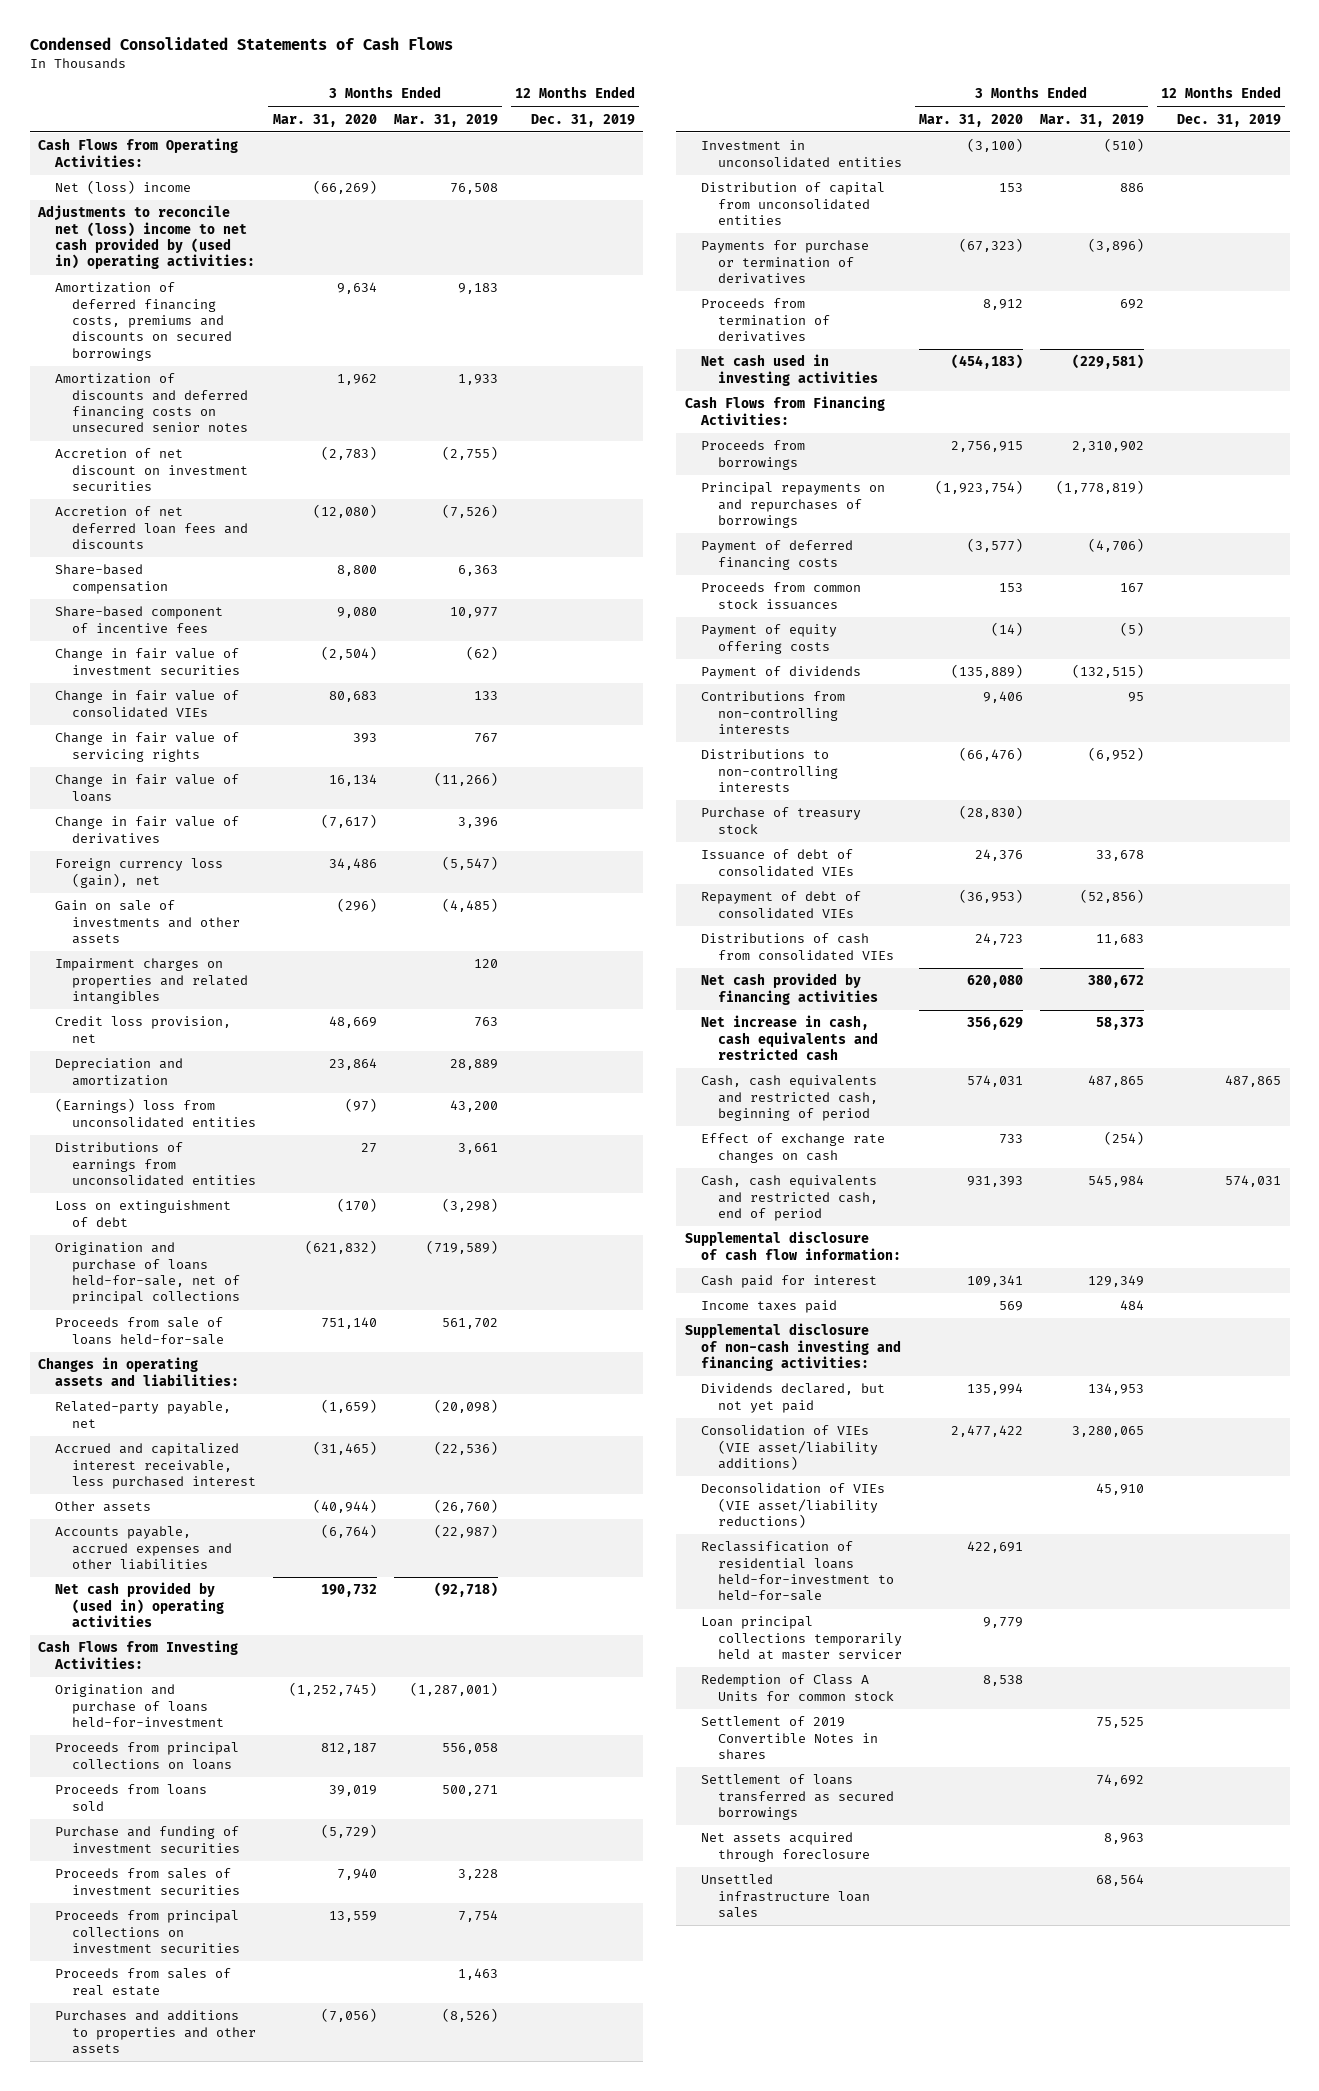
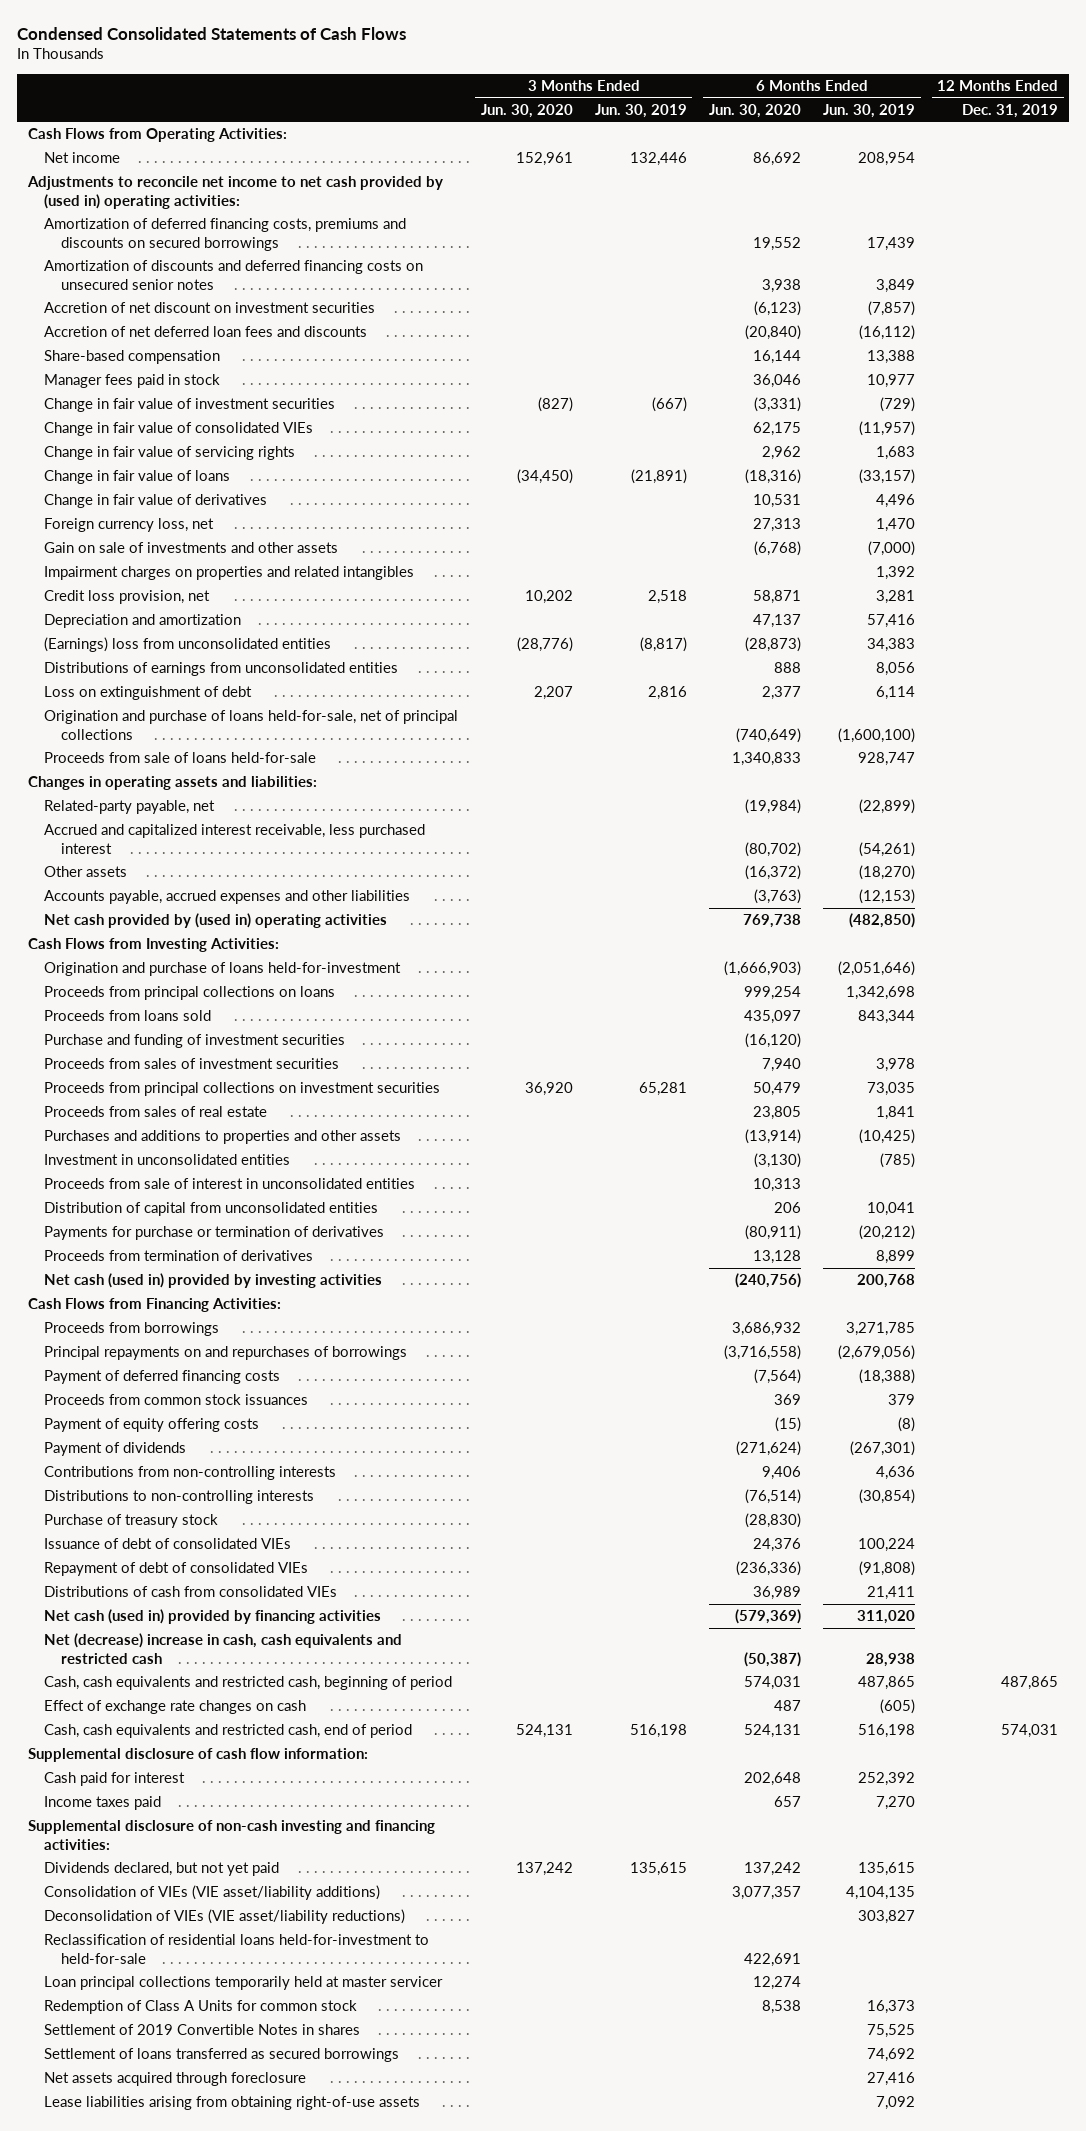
- | 3 Months Ended Mar. 31, 2020 | 3 Months Ended Mar. 31, 2019 | 12 Months Ended Dec. 31, 2019
+ | 3 Months Ended Jun. 30, 2020 | 3 Months Ended Jun. 30, 2019 | 6 Months Ended Jun. 30, 2020 | 6 Months Ended Jun. 30, 2019 | 12 Months Ended Dec. 31, 2019
- Net (loss) income | (66,269) | 76,508 |
- Adjustments to reconcile net (loss) income to net cash provided by (used in) operating activities:
+ Net income | 152,961 | 132,446 | 86,692 | 208,954 |
+ Adjustments to reconcile net income to net cash provided by (used in) operating activities:
- Share-based component of incentive fees | 9,080 | 10,977 |
+ Manager fees paid in stock | | | 36,046 | 10,977 |
- Foreign currency loss (gain), net | 34,486 | (5,547) |
+ Foreign currency loss, net | | | 27,313 | 1,470 |
+ Proceeds from sale of interest in unconsolidated entities | | | 10,313 | |
- Net cash used in investing activities | (454,183) | (229,581) |
+ Net cash (used in) provided by investing activities | | | (240,756) | 200,768 |
- Net cash provided by financing activities | 620,080 | 380,672 |
- Net increase in cash, cash equivalents and restricted cash | 356,629 | 58,373 |
+ Net cash (used in) provided by financing activities | | | (579,369) | 311,020 |
+ Net (decrease) increase in cash, cash equivalents and restricted cash | | | (50,387) | 28,938 |
- Unsettled infrastructure loan sales | | 68,564 |
+ Lease liabilities arising from obtaining right-of-use assets | | | | 7,092 |

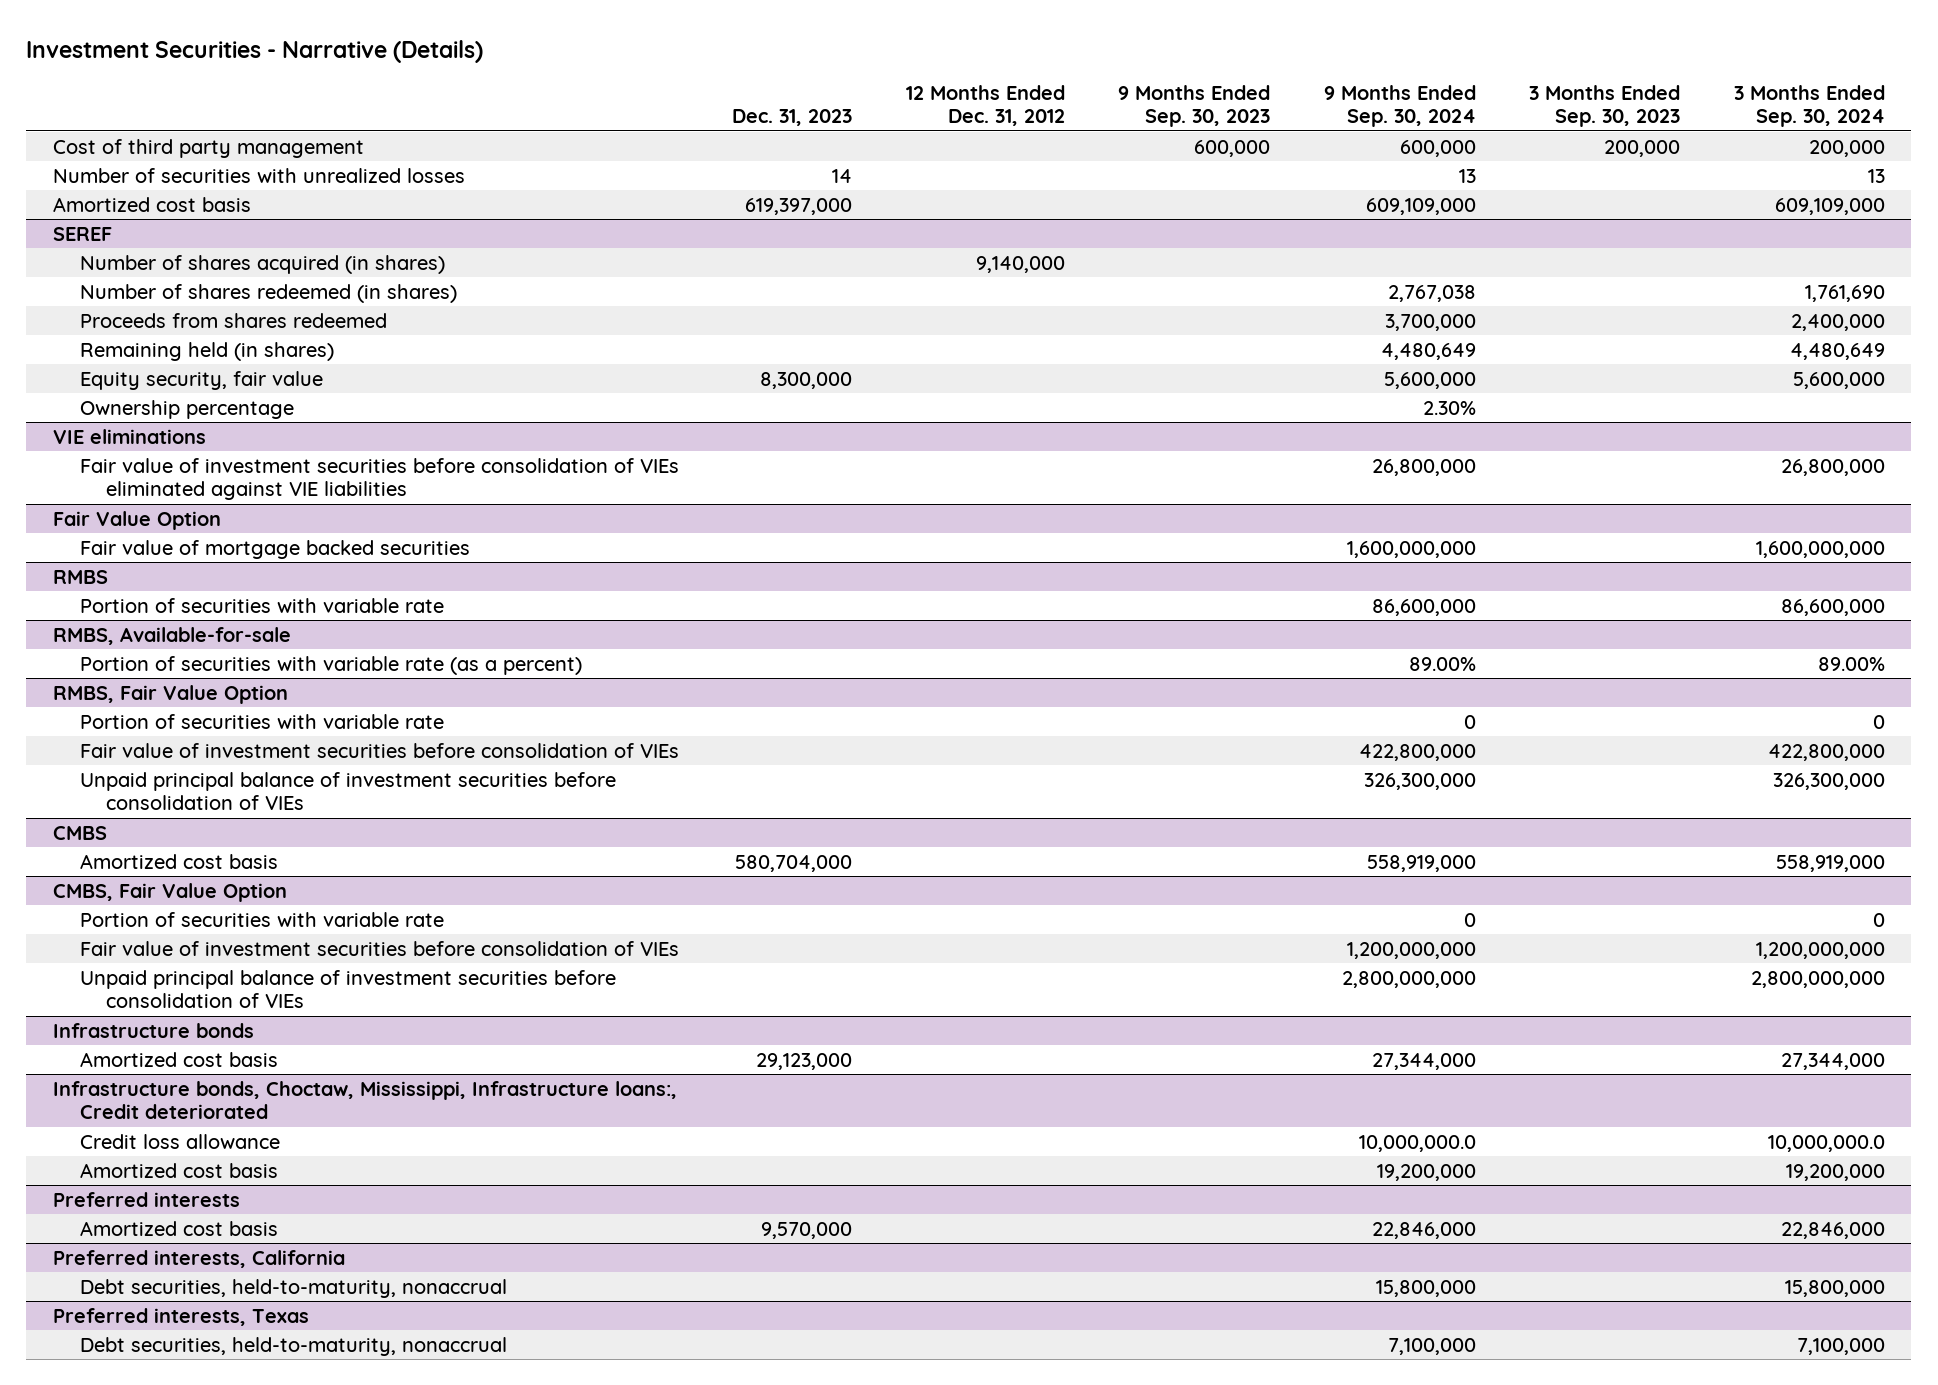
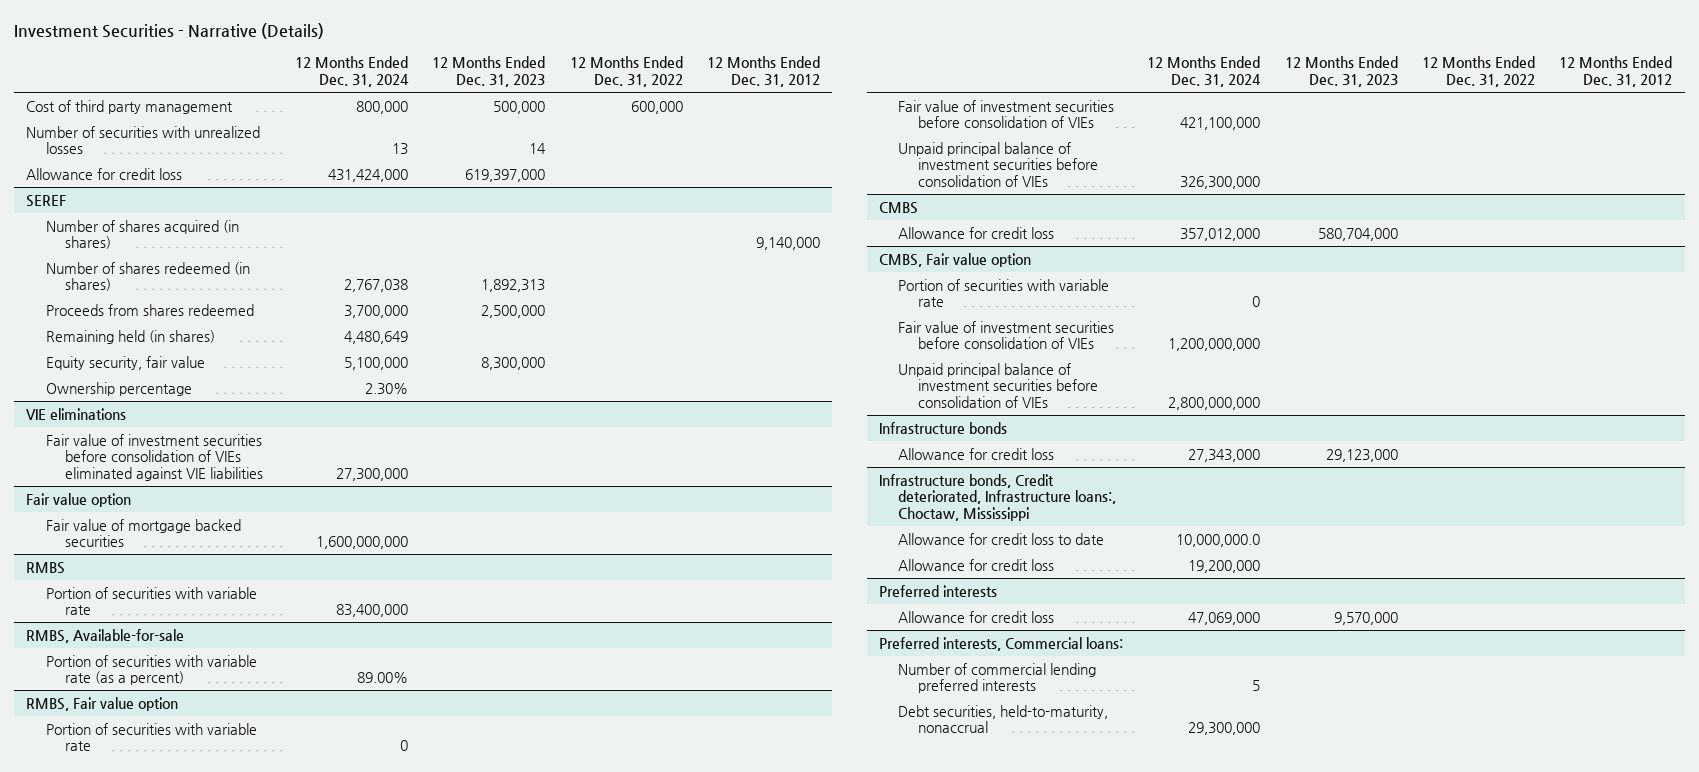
- | Dec. 31, 2023 | 12 Months Ended Dec. 31, 2012 | 9 Months Ended Sep. 30, 2023 | 9 Months Ended Sep. 30, 2024 | 3 Months Ended Sep. 30, 2023 | 3 Months Ended Sep. 30, 2024
+ | 12 Months Ended Dec. 31, 2024 | 12 Months Ended Dec. 31, 2023 | 12 Months Ended Dec. 31, 2022 | 12 Months Ended Dec. 31, 2012
- Amortized cost basis | 619,397,000 | | | 609,109,000 | | 609,109,000
+ Allowance for credit loss | 431,424,000 | 619,397,000 | |
- Fair Value Option
+ Fair value option
- RMBS, Fair Value Option
+ RMBS, Fair value option
@ CMBS
- Amortized cost basis | 580,704,000 | | | 558,919,000 | | 558,919,000
- CMBS, Fair Value Option
@ CMBS
+ Allowance for credit loss | 357,012,000 | 580,704,000 | |
+ CMBS, Fair value option
@ Infrastructure bonds
- Amortized cost basis | 29,123,000 | | | 27,344,000 | | 27,344,000
- Infrastructure bonds, Choctaw, Mississippi, Infrastructure loans:, Credit deteriorated
- Credit loss allowance | | | | 10,000,000.0 | | 10,000,000.0
- Amortized cost basis | | | | 19,200,000 | | 19,200,000
@ Infrastructure bonds
+ Allowance for credit loss | 27,343,000 | 29,123,000 | |
+ Infrastructure bonds, Credit deteriorated, Infrastructure loans:, Choctaw, Mississippi
+ Allowance for credit loss to date | 10,000,000.0 | | |
+ Allowance for credit loss | 19,200,000 | | |
@ Preferred interests
- Amortized cost basis | 9,570,000 | | | 22,846,000 | | 22,846,000
- Preferred interests, California
- Debt securities, held-to-maturity, nonaccrual | | | | 15,800,000 | | 15,800,000
- Preferred interests, Texas
- Debt securities, held-to-maturity, nonaccrual | | | | 7,100,000 | | 7,100,000
@ Preferred interests
+ Allowance for credit loss | 47,069,000 | 9,570,000 | |
+ Preferred interests, Commercial loans:
+ Number of commercial lending preferred interests | 5 | | |
+ Debt securities, held-to-maturity, nonaccrual | 29,300,000 | | |

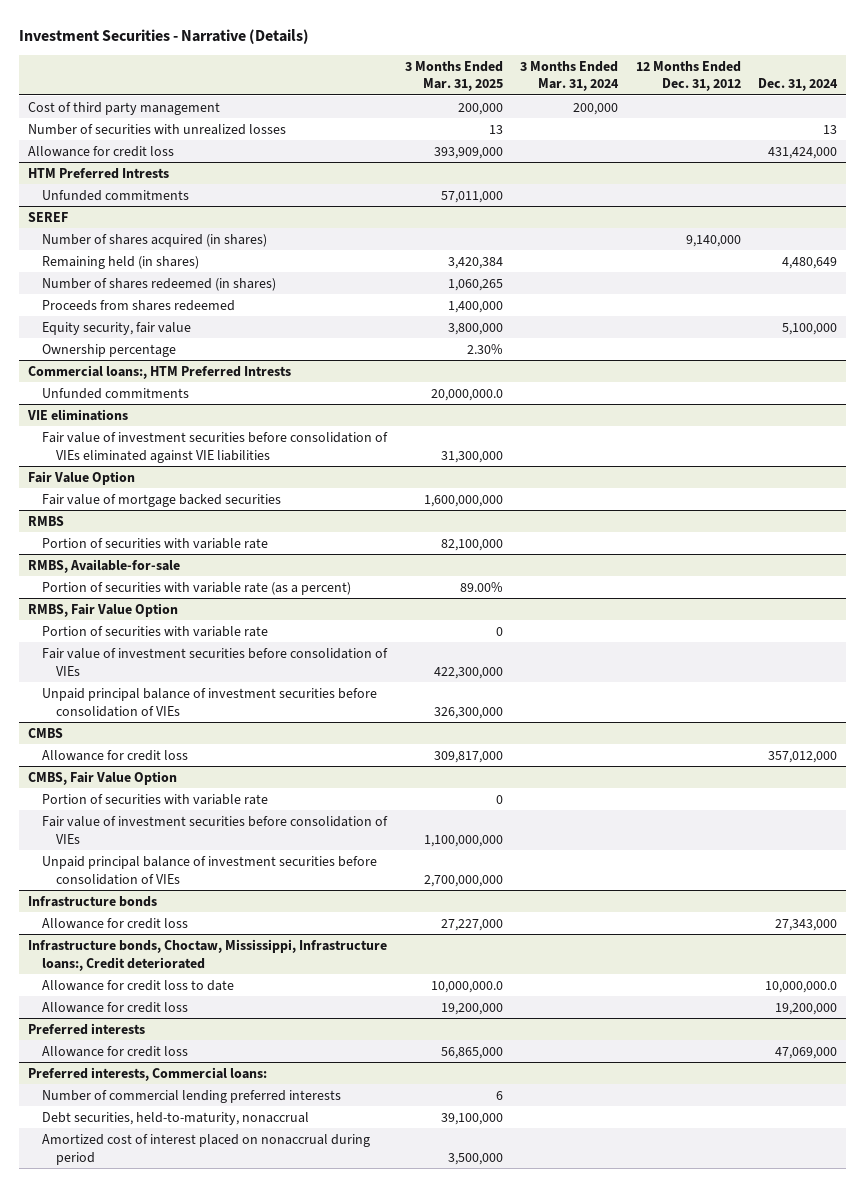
- | 12 Months Ended Dec. 31, 2024 | 12 Months Ended Dec. 31, 2023 | 12 Months Ended Dec. 31, 2022 | 12 Months Ended Dec. 31, 2012
+ | 3 Months Ended Mar. 31, 2025 | 3 Months Ended Mar. 31, 2024 | 12 Months Ended Dec. 31, 2012 | Dec. 31, 2024
+ HTM Preferred Intrests
+ Unfunded commitments | 57,011,000 | | |
@ SEREF
moved up: Remaining held (in shares) | 3,420,384 | | | 4,480,649
+ Commercial loans:, HTM Preferred Intrests
+ Unfunded commitments | 20,000,000.0 | | |
- Fair value option
+ Fair Value Option
- RMBS, Fair value option
+ RMBS, Fair Value Option
- CMBS, Fair value option
+ CMBS, Fair Value Option
- Infrastructure bonds, Credit deteriorated, Infrastructure loans:, Choctaw, Mississippi
+ Infrastructure bonds, Choctaw, Mississippi, Infrastructure loans:, Credit deteriorated
@ Preferred interests, Commercial loans:
+ Amortized cost of interest placed on nonaccrual during period | 3,500,000 | | |

